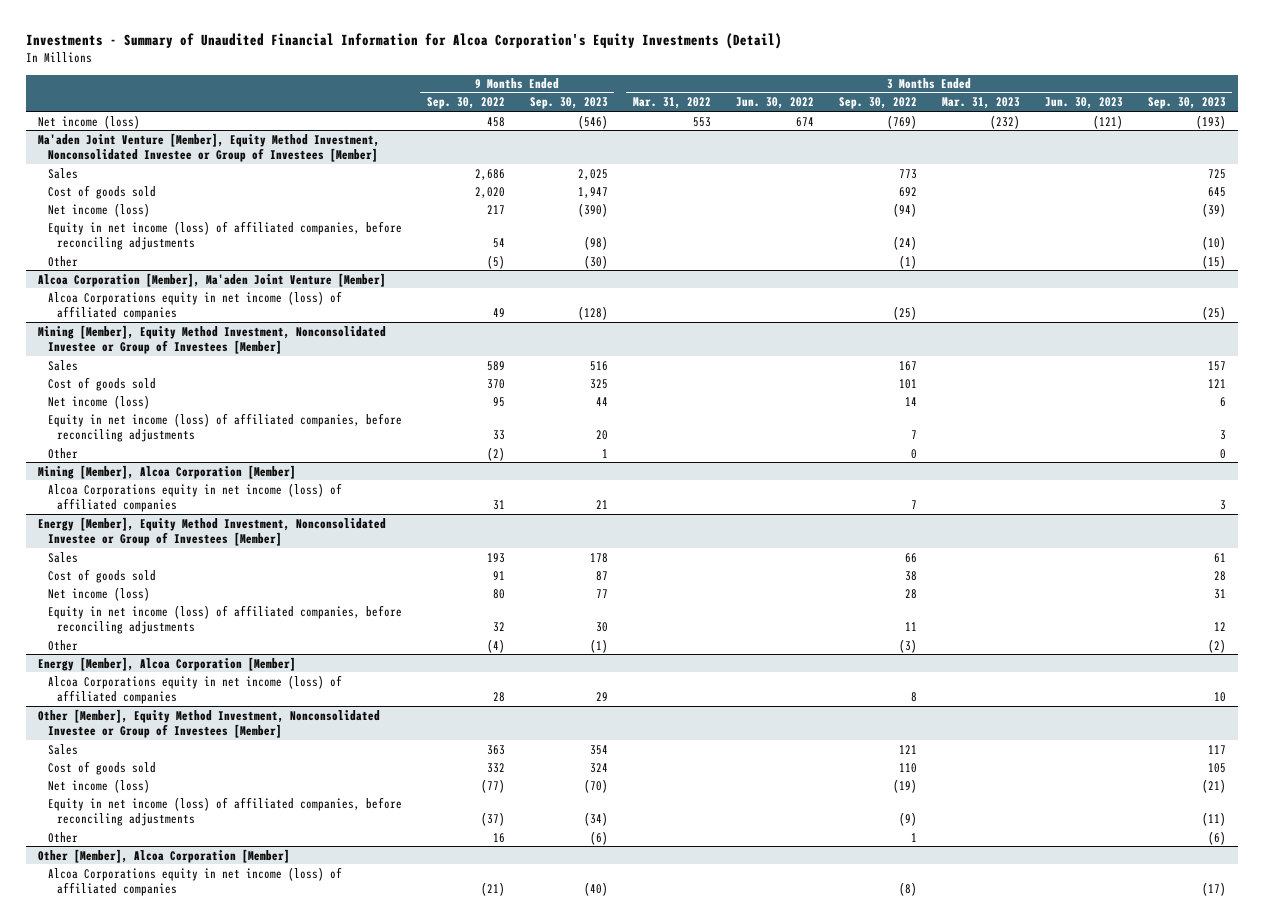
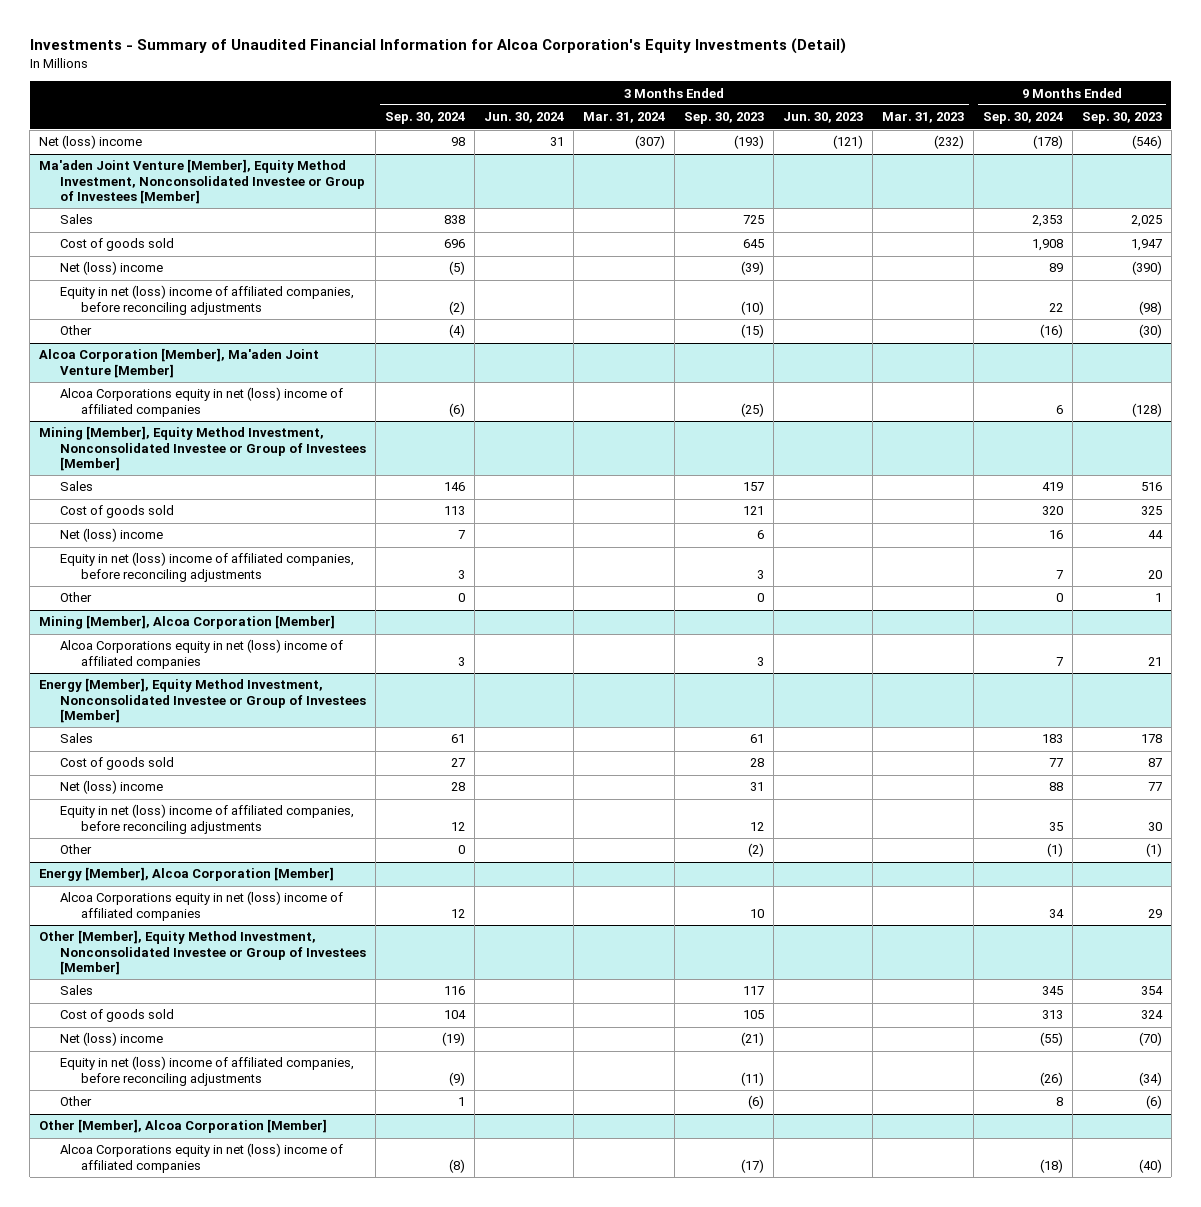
- | 9 Months Ended Sep. 30, 2022 | 9 Months Ended Sep. 30, 2023 | 3 Months Ended Mar. 31, 2022 | 3 Months Ended Jun. 30, 2022 | 3 Months Ended Sep. 30, 2022 | 3 Months Ended Mar. 31, 2023 | 3 Months Ended Jun. 30, 2023 | 3 Months Ended Sep. 30, 2023
+ | 3 Months Ended Sep. 30, 2024 | 3 Months Ended Jun. 30, 2024 | 3 Months Ended Mar. 31, 2024 | 3 Months Ended Sep. 30, 2023 | 3 Months Ended Jun. 30, 2023 | 3 Months Ended Mar. 31, 2023 | 9 Months Ended Sep. 30, 2024 | 9 Months Ended Sep. 30, 2023
- Net income (loss) | 458 | (546) | 553 | 674 | (769) | (232) | (121) | (193)
+ Net (loss) income | 98 | 31 | (307) | (193) | (121) | (232) | (178) | (546)
@ Ma'aden Joint Venture [Member], Equity Method Investment, Nonconsolidated Investee or Group of Investees [Member]
- Net income (loss) | 217 | (390) | | | (94) | | | (39)
- Equity in net income (loss) of affiliated companies, before reconciling adjustments | 54 | (98) | | | (24) | | | (10)
+ Net (loss) income | (5) | | | (39) | | | 89 | (390)
+ Equity in net (loss) income of affiliated companies, before reconciling adjustments | (2) | | | (10) | | | 22 | (98)
@ Alcoa Corporation [Member], Ma'aden Joint Venture [Member]
- Alcoa Corporations equity in net income (loss) of affiliated companies | 49 | (128) | | | (25) | | | (25)
+ Alcoa Corporations equity in net (loss) income of affiliated companies | (6) | | | (25) | | | 6 | (128)
@ Mining [Member], Equity Method Investment, Nonconsolidated Investee or Group of Investees [Member]
- Net income (loss) | 95 | 44 | | | 14 | | | 6
- Equity in net income (loss) of affiliated companies, before reconciling adjustments | 33 | 20 | | | 7 | | | 3
+ Net (loss) income | 7 | | | 6 | | | 16 | 44
+ Equity in net (loss) income of affiliated companies, before reconciling adjustments | 3 | | | 3 | | | 7 | 20
@ Mining [Member], Alcoa Corporation [Member]
- Alcoa Corporations equity in net income (loss) of affiliated companies | 31 | 21 | | | 7 | | | 3
+ Alcoa Corporations equity in net (loss) income of affiliated companies | 3 | | | 3 | | | 7 | 21
@ Energy [Member], Equity Method Investment, Nonconsolidated Investee or Group of Investees [Member]
- Net income (loss) | 80 | 77 | | | 28 | | | 31
- Equity in net income (loss) of affiliated companies, before reconciling adjustments | 32 | 30 | | | 11 | | | 12
+ Net (loss) income | 28 | | | 31 | | | 88 | 77
+ Equity in net (loss) income of affiliated companies, before reconciling adjustments | 12 | | | 12 | | | 35 | 30
@ Energy [Member], Alcoa Corporation [Member]
- Alcoa Corporations equity in net income (loss) of affiliated companies | 28 | 29 | | | 8 | | | 10
+ Alcoa Corporations equity in net (loss) income of affiliated companies | 12 | | | 10 | | | 34 | 29
@ Other [Member], Equity Method Investment, Nonconsolidated Investee or Group of Investees [Member]
- Net income (loss) | (77) | (70) | | | (19) | | | (21)
- Equity in net income (loss) of affiliated companies, before reconciling adjustments | (37) | (34) | | | (9) | | | (11)
+ Net (loss) income | (19) | | | (21) | | | (55) | (70)
+ Equity in net (loss) income of affiliated companies, before reconciling adjustments | (9) | | | (11) | | | (26) | (34)
@ Other [Member], Alcoa Corporation [Member]
- Alcoa Corporations equity in net income (loss) of affiliated companies | (21) | (40) | | | (8) | | | (17)
+ Alcoa Corporations equity in net (loss) income of affiliated companies | (8) | | | (17) | | | (18) | (40)

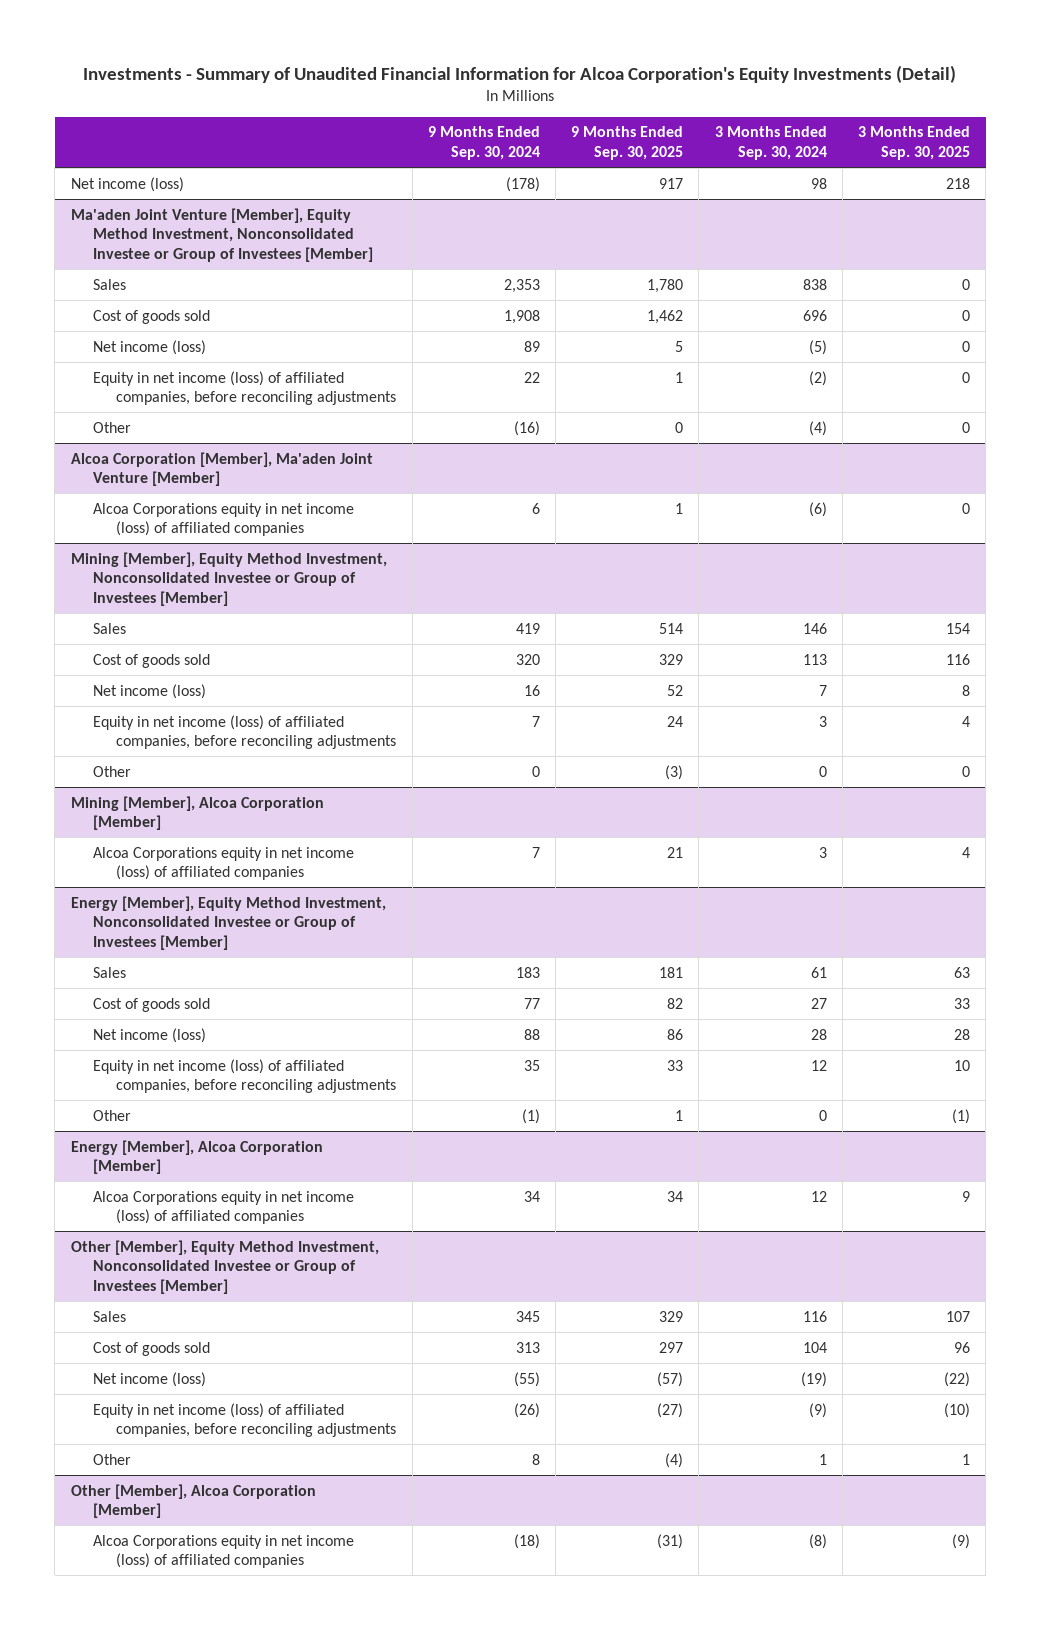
- | 3 Months Ended Sep. 30, 2024 | 3 Months Ended Jun. 30, 2024 | 3 Months Ended Mar. 31, 2024 | 3 Months Ended Sep. 30, 2023 | 3 Months Ended Jun. 30, 2023 | 3 Months Ended Mar. 31, 2023 | 9 Months Ended Sep. 30, 2024 | 9 Months Ended Sep. 30, 2023
+ | 9 Months Ended Sep. 30, 2024 | 9 Months Ended Sep. 30, 2025 | 3 Months Ended Sep. 30, 2024 | 3 Months Ended Sep. 30, 2025
- Net (loss) income | 98 | 31 | (307) | (193) | (121) | (232) | (178) | (546)
+ Net income (loss) | (178) | 917 | 98 | 218
@ Ma'aden Joint Venture [Member], Equity Method Investment, Nonconsolidated Investee or Group of Investees [Member]
- Net (loss) income | (5) | | | (39) | | | 89 | (390)
- Equity in net (loss) income of affiliated companies, before reconciling adjustments | (2) | | | (10) | | | 22 | (98)
+ Net income (loss) | 89 | 5 | (5) | 0
+ Equity in net income (loss) of affiliated companies, before reconciling adjustments | 22 | 1 | (2) | 0
@ Alcoa Corporation [Member], Ma'aden Joint Venture [Member]
- Alcoa Corporations equity in net (loss) income of affiliated companies | (6) | | | (25) | | | 6 | (128)
+ Alcoa Corporations equity in net income (loss) of affiliated companies | 6 | 1 | (6) | 0
@ Mining [Member], Equity Method Investment, Nonconsolidated Investee or Group of Investees [Member]
- Net (loss) income | 7 | | | 6 | | | 16 | 44
- Equity in net (loss) income of affiliated companies, before reconciling adjustments | 3 | | | 3 | | | 7 | 20
+ Net income (loss) | 16 | 52 | 7 | 8
+ Equity in net income (loss) of affiliated companies, before reconciling adjustments | 7 | 24 | 3 | 4
@ Mining [Member], Alcoa Corporation [Member]
- Alcoa Corporations equity in net (loss) income of affiliated companies | 3 | | | 3 | | | 7 | 21
+ Alcoa Corporations equity in net income (loss) of affiliated companies | 7 | 21 | 3 | 4
@ Energy [Member], Equity Method Investment, Nonconsolidated Investee or Group of Investees [Member]
- Net (loss) income | 28 | | | 31 | | | 88 | 77
- Equity in net (loss) income of affiliated companies, before reconciling adjustments | 12 | | | 12 | | | 35 | 30
+ Net income (loss) | 88 | 86 | 28 | 28
+ Equity in net income (loss) of affiliated companies, before reconciling adjustments | 35 | 33 | 12 | 10
@ Energy [Member], Alcoa Corporation [Member]
- Alcoa Corporations equity in net (loss) income of affiliated companies | 12 | | | 10 | | | 34 | 29
+ Alcoa Corporations equity in net income (loss) of affiliated companies | 34 | 34 | 12 | 9
@ Other [Member], Equity Method Investment, Nonconsolidated Investee or Group of Investees [Member]
- Net (loss) income | (19) | | | (21) | | | (55) | (70)
- Equity in net (loss) income of affiliated companies, before reconciling adjustments | (9) | | | (11) | | | (26) | (34)
+ Net income (loss) | (55) | (57) | (19) | (22)
+ Equity in net income (loss) of affiliated companies, before reconciling adjustments | (26) | (27) | (9) | (10)
@ Other [Member], Alcoa Corporation [Member]
- Alcoa Corporations equity in net (loss) income of affiliated companies | (8) | | | (17) | | | (18) | (40)
+ Alcoa Corporations equity in net income (loss) of affiliated companies | (18) | (31) | (8) | (9)

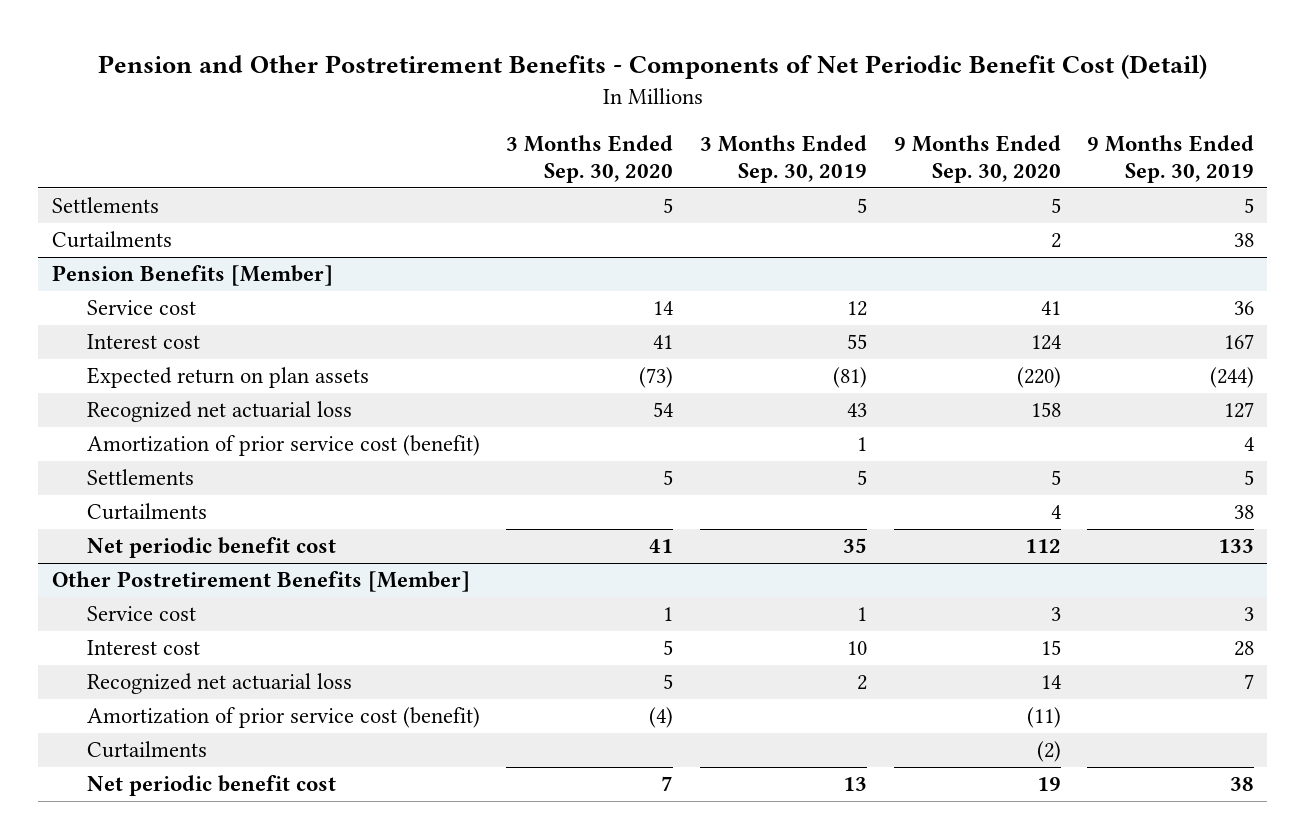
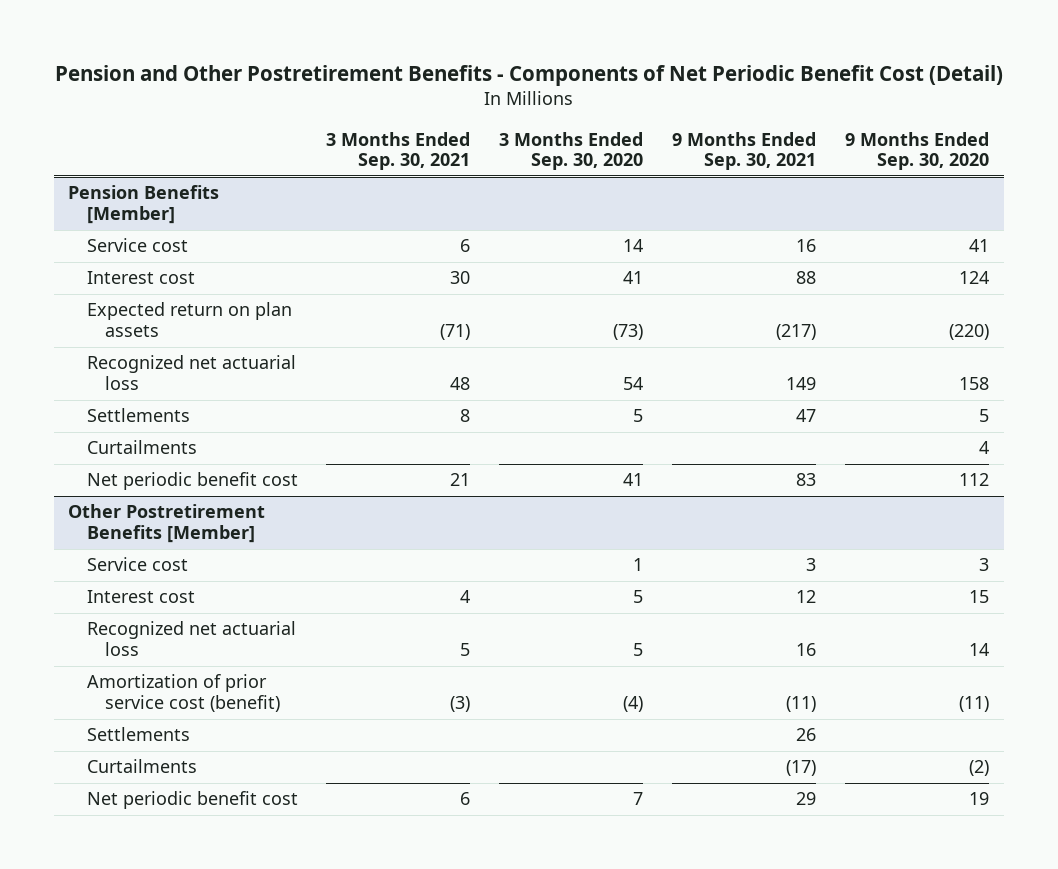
- | 3 Months Ended Sep. 30, 2020 | 3 Months Ended Sep. 30, 2019 | 9 Months Ended Sep. 30, 2020 | 9 Months Ended Sep. 30, 2019
+ | 3 Months Ended Sep. 30, 2021 | 3 Months Ended Sep. 30, 2020 | 9 Months Ended Sep. 30, 2021 | 9 Months Ended Sep. 30, 2020
- Settlements | 5 | 5 | 5 | 5
- Curtailments | | | 2 | 38
@ Pension Benefits [Member]
- Amortization of prior service cost (benefit) | | 1 | | 4
@ Other Postretirement Benefits [Member]
+ Settlements | | | 26 |

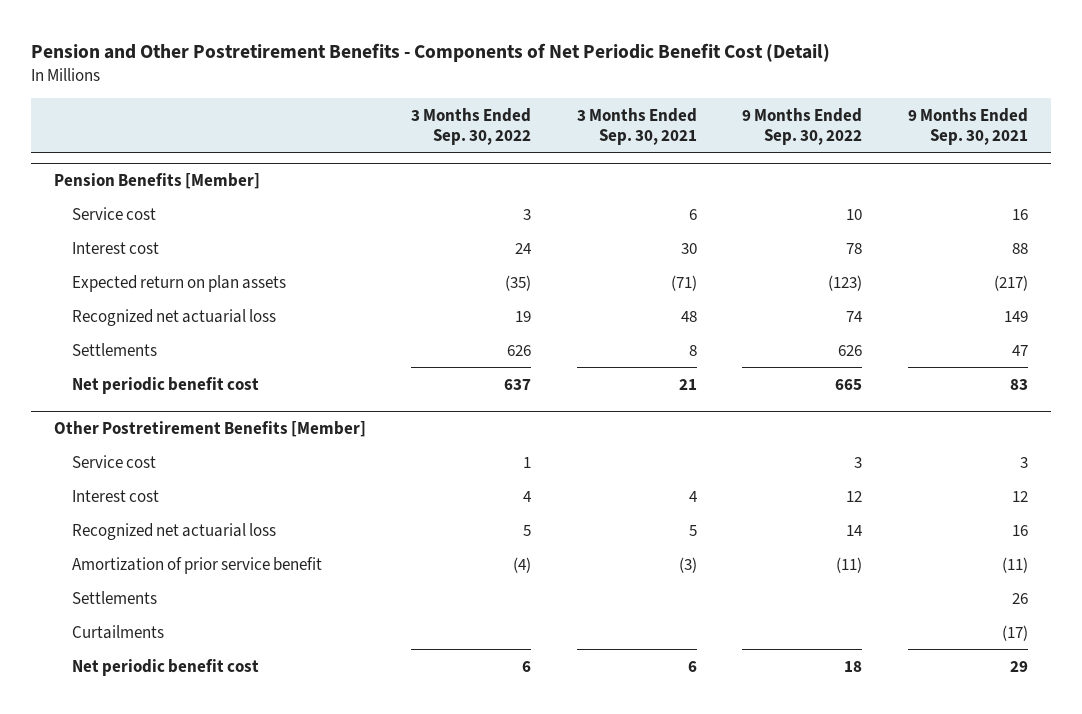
- | 3 Months Ended Sep. 30, 2021 | 3 Months Ended Sep. 30, 2020 | 9 Months Ended Sep. 30, 2021 | 9 Months Ended Sep. 30, 2020
+ | 3 Months Ended Sep. 30, 2022 | 3 Months Ended Sep. 30, 2021 | 9 Months Ended Sep. 30, 2022 | 9 Months Ended Sep. 30, 2021
@ Pension Benefits [Member]
- Curtailments | | | | 4
@ Other Postretirement Benefits [Member]
- Amortization of prior service cost (benefit) | (3) | (4) | (11) | (11)
+ Amortization of prior service benefit | (4) | (3) | (11) | (11)

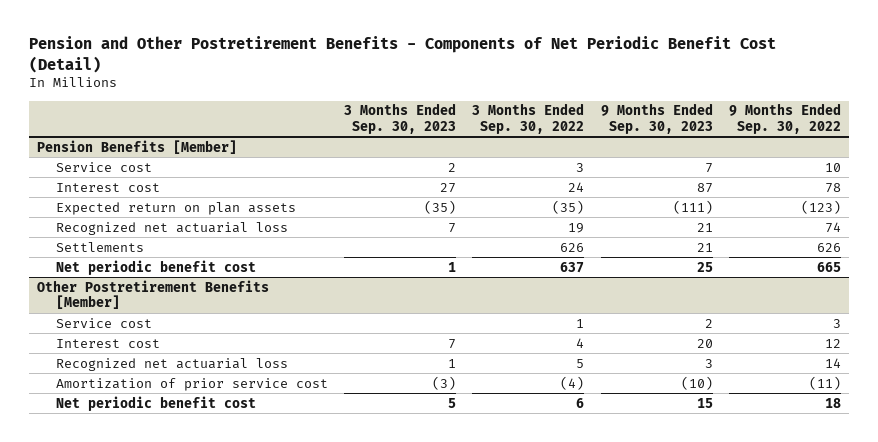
- | 3 Months Ended Sep. 30, 2022 | 3 Months Ended Sep. 30, 2021 | 9 Months Ended Sep. 30, 2022 | 9 Months Ended Sep. 30, 2021
+ | 3 Months Ended Sep. 30, 2023 | 3 Months Ended Sep. 30, 2022 | 9 Months Ended Sep. 30, 2023 | 9 Months Ended Sep. 30, 2022
@ Other Postretirement Benefits [Member]
- Amortization of prior service benefit | (4) | (3) | (11) | (11)
- Settlements | | | | 26
- Curtailments | | | | (17)
+ Amortization of prior service cost | (3) | (4) | (10) | (11)

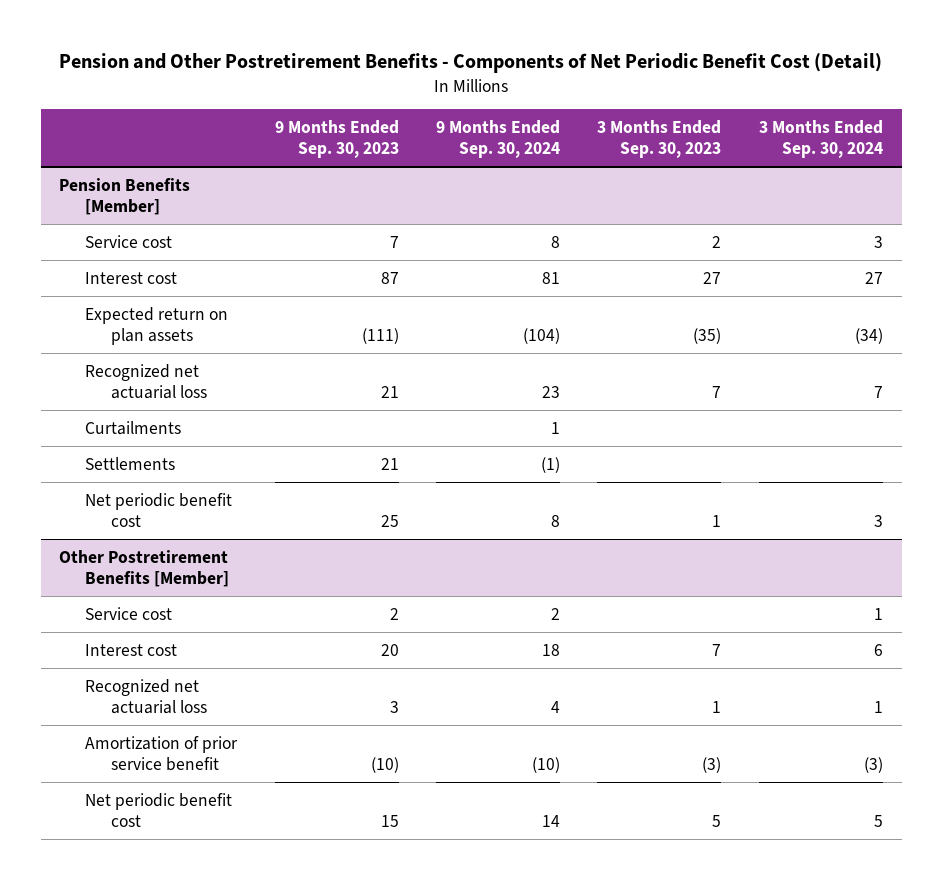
- | 3 Months Ended Sep. 30, 2023 | 3 Months Ended Sep. 30, 2022 | 9 Months Ended Sep. 30, 2023 | 9 Months Ended Sep. 30, 2022
+ | 9 Months Ended Sep. 30, 2023 | 9 Months Ended Sep. 30, 2024 | 3 Months Ended Sep. 30, 2023 | 3 Months Ended Sep. 30, 2024
@ Pension Benefits [Member]
+ Curtailments | | 1 | |
@ Other Postretirement Benefits [Member]
- Amortization of prior service cost | (3) | (4) | (10) | (11)
+ Amortization of prior service benefit | (10) | (10) | (3) | (3)

